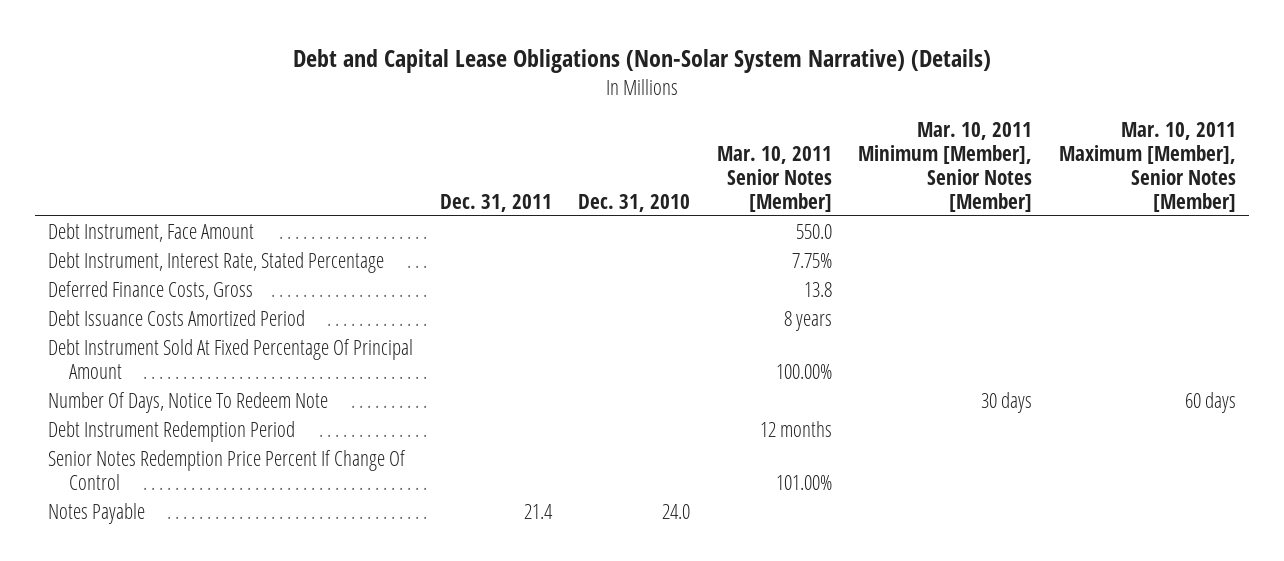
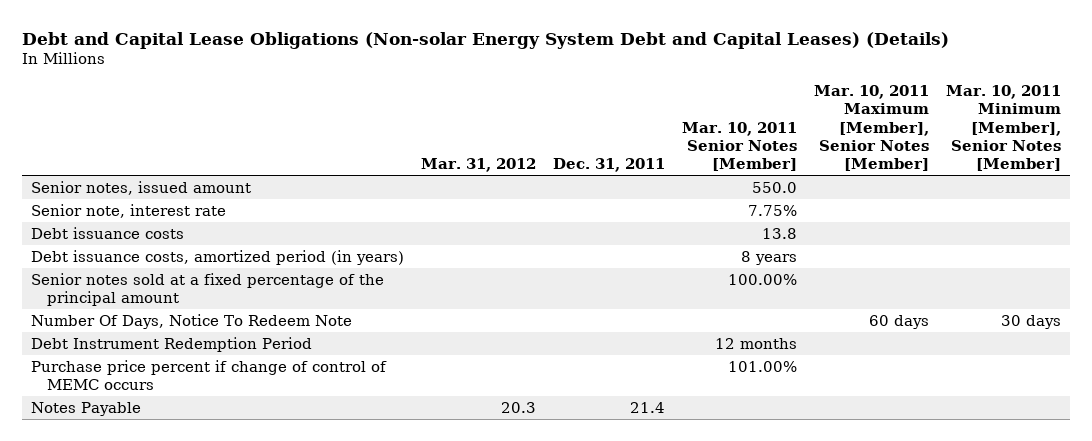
- Debt and Capital Lease Obligations (Non-Solar System Narrative) (Details)
+ Debt and Capital Lease Obligations (Non-solar Energy System Debt and Capital Leases) (Details)
- | Dec. 31, 2011 | Dec. 31, 2010 | Mar. 10, 2011 Senior Notes [Member] | Mar. 10, 2011 Minimum [Member], Senior Notes [Member] | Mar. 10, 2011 Maximum [Member], Senior Notes [Member]
+ | Mar. 31, 2012 | Dec. 31, 2011 | Mar. 10, 2011 Senior Notes [Member] | Mar. 10, 2011 Maximum [Member], Senior Notes [Member] | Mar. 10, 2011 Minimum [Member], Senior Notes [Member]
- Debt Instrument, Face Amount | | | 550.0 | |
- Debt Instrument, Interest Rate, Stated Percentage | | | 7.75% | |
- Deferred Finance Costs, Gross | | | 13.8 | |
- Debt Issuance Costs Amortized Period | | | 8 years | |
- Debt Instrument Sold At Fixed Percentage Of Principal Amount | | | 100.00% | |
+ Senior notes, issued amount | | | 550.0 | |
+ Senior note, interest rate | | | 7.75% | |
+ Debt issuance costs | | | 13.8 | |
+ Debt issuance costs, amortized period (in years) | | | 8 years | |
+ Senior notes sold at a fixed percentage of the principal amount | | | 100.00% | |
- Senior Notes Redemption Price Percent If Change Of Control | | | 101.00% | |
+ Purchase price percent if change of control of MEMC occurs | | | 101.00% | |

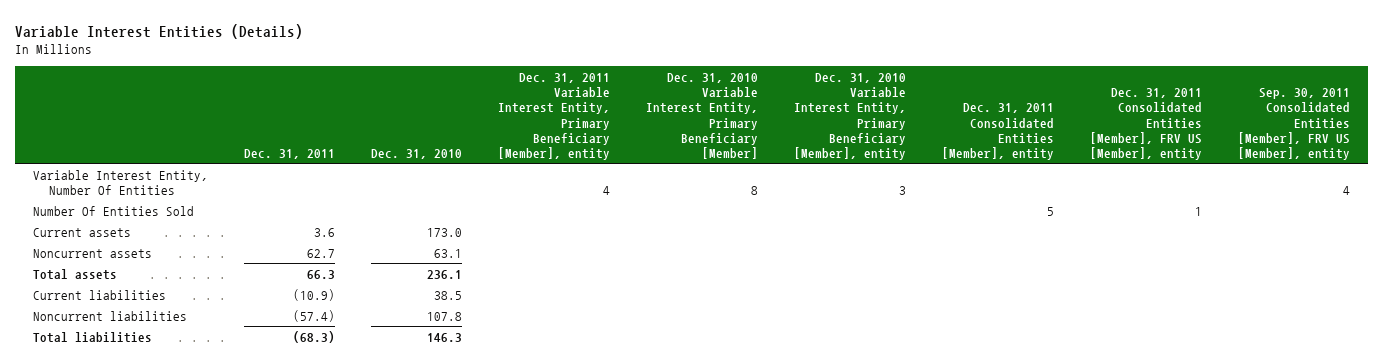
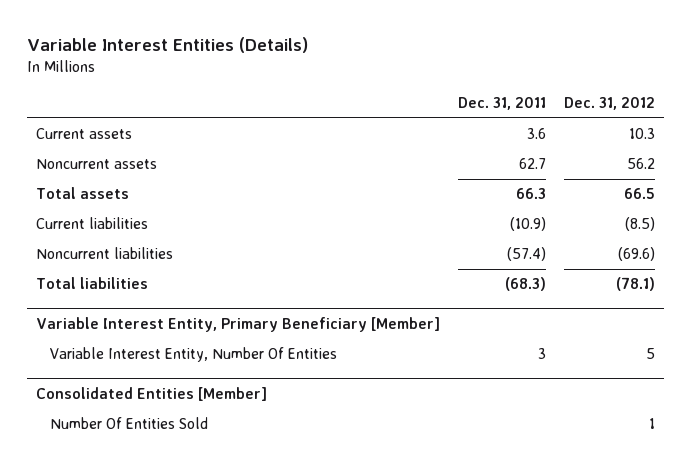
- | Dec. 31, 2011 | Dec. 31, 2010 | Dec. 31, 2011 Variable Interest Entity, Primary Beneficiary [Member], entity | Dec. 31, 2010 Variable Interest Entity, Primary Beneficiary [Member] | Dec. 31, 2010 Variable Interest Entity, Primary Beneficiary [Member], entity | Dec. 31, 2011 Consolidated Entities [Member], entity | Dec. 31, 2011 Consolidated Entities [Member], FRV US [Member], entity | Sep. 30, 2011 Consolidated Entities [Member], FRV US [Member], entity
+ | Dec. 31, 2011 | Dec. 31, 2012
- Variable Interest Entity, Number Of Entities | | | 4 | 8 | 3 | | | 4
- Number Of Entities Sold | | | | | | 5 | 1 |
+ Variable Interest Entity, Primary Beneficiary [Member]
+ Variable Interest Entity, Number Of Entities | 3 | 5
+ Consolidated Entities [Member]
+ Number Of Entities Sold | | 1

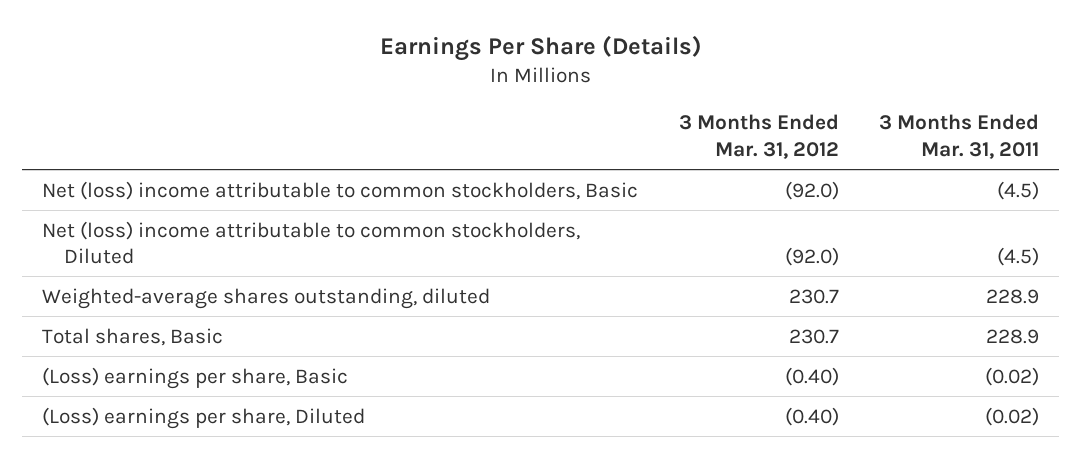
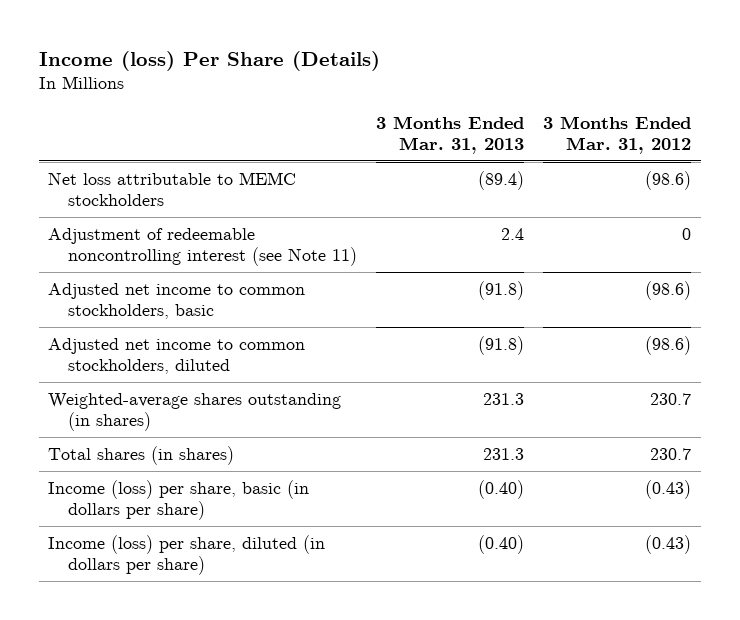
- Earnings Per Share (Details)
+ Income (loss) Per Share (Details)
- | 3 Months Ended Mar. 31, 2012 | 3 Months Ended Mar. 31, 2011
+ | 3 Months Ended Mar. 31, 2013 | 3 Months Ended Mar. 31, 2012
- Net (loss) income attributable to common stockholders, Basic | (92.0) | (4.5)
- Net (loss) income attributable to common stockholders, Diluted | (92.0) | (4.5)
- Weighted-average shares outstanding, diluted | 230.7 | 228.9
- Total shares, Basic | 230.7 | 228.9
- (Loss) earnings per share, Basic | (0.40) | (0.02)
- (Loss) earnings per share, Diluted | (0.40) | (0.02)
+ Net loss attributable to MEMC stockholders | (89.4) | (98.6)
+ Adjustment of redeemable noncontrolling interest (see Note 11) | 2.4 | 0
+ Adjusted net income to common stockholders, basic | (91.8) | (98.6)
+ Adjusted net income to common stockholders, diluted | (91.8) | (98.6)
+ Weighted-average shares outstanding (in shares) | 231.3 | 230.7
+ Total shares (in shares) | 231.3 | 230.7
+ Income (loss) per share, basic (in dollars per share) | (0.40) | (0.43)
+ Income (loss) per share, diluted (in dollars per share) | (0.40) | (0.43)

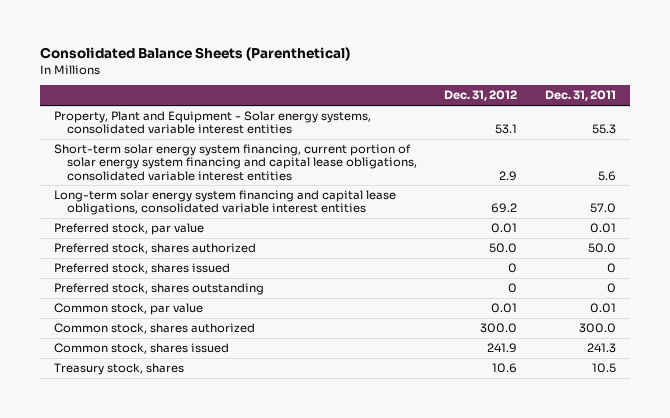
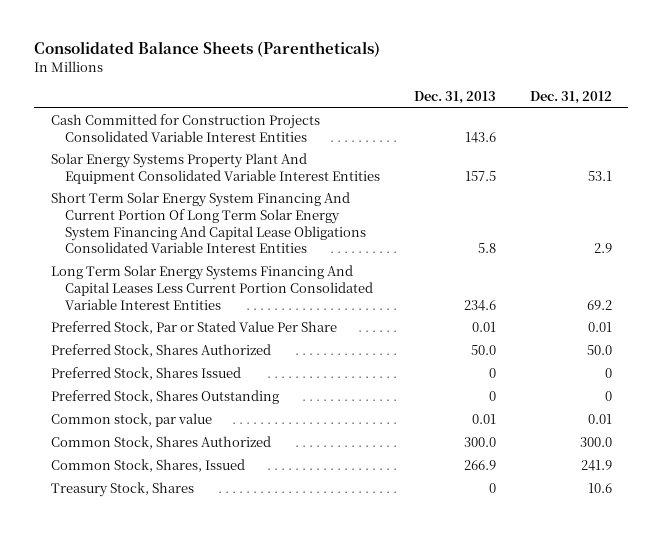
- Consolidated Balance Sheets (Parenthetical)
+ Consolidated Balance Sheets (Parentheticals)
- | Dec. 31, 2012 | Dec. 31, 2011
+ | Dec. 31, 2013 | Dec. 31, 2012
- Property, Plant and Equipment - Solar energy systems, consolidated variable interest entities | 53.1 | 55.3
- Short-term solar energy system financing, current portion of solar energy system financing and capital lease obligations, consolidated variable interest entities | 2.9 | 5.6
- Long-term solar energy system financing and capital lease obligations, consolidated variable interest entities | 69.2 | 57.0
- Preferred stock, par value | 0.01 | 0.01
- Preferred stock, shares authorized | 50.0 | 50.0
- Preferred stock, shares issued | 0 | 0
- Preferred stock, shares outstanding | 0 | 0
+ Cash Committed for Construction Projects Consolidated Variable Interest Entities | 143.6 |
+ Solar Energy Systems Property Plant And Equipment Consolidated Variable Interest Entities | 157.5 | 53.1
+ Short Term Solar Energy System Financing And Current Portion Of Long Term Solar Energy System Financing And Capital Lease Obligations Consolidated Variable Interest Entities | 5.8 | 2.9
+ Long Term Solar Energy Systems Financing And Capital Leases Less Current Portion Consolidated Variable Interest Entities | 234.6 | 69.2
+ Preferred Stock, Par or Stated Value Per Share | 0.01 | 0.01
+ Preferred Stock, Shares Authorized | 50.0 | 50.0
+ Preferred Stock, Shares Issued | 0 | 0
+ Preferred Stock, Shares Outstanding | 0 | 0
- Common stock, shares authorized | 300.0 | 300.0
- Common stock, shares issued | 241.9 | 241.3
- Treasury stock, shares | 10.6 | 10.5
+ Common Stock, Shares Authorized | 300.0 | 300.0
+ Common Stock, Shares, Issued | 266.9 | 241.9
+ Treasury Stock, Shares | 0 | 10.6

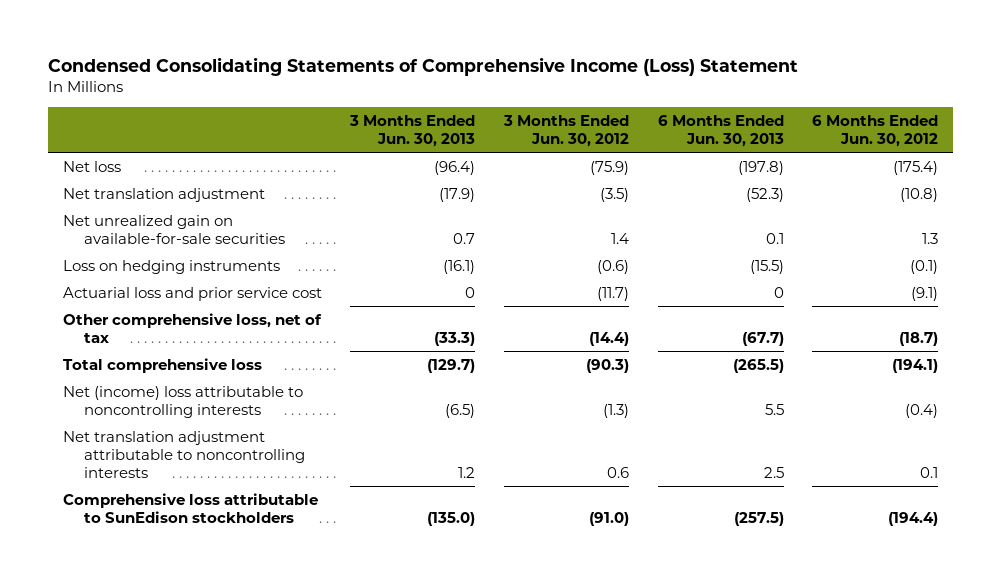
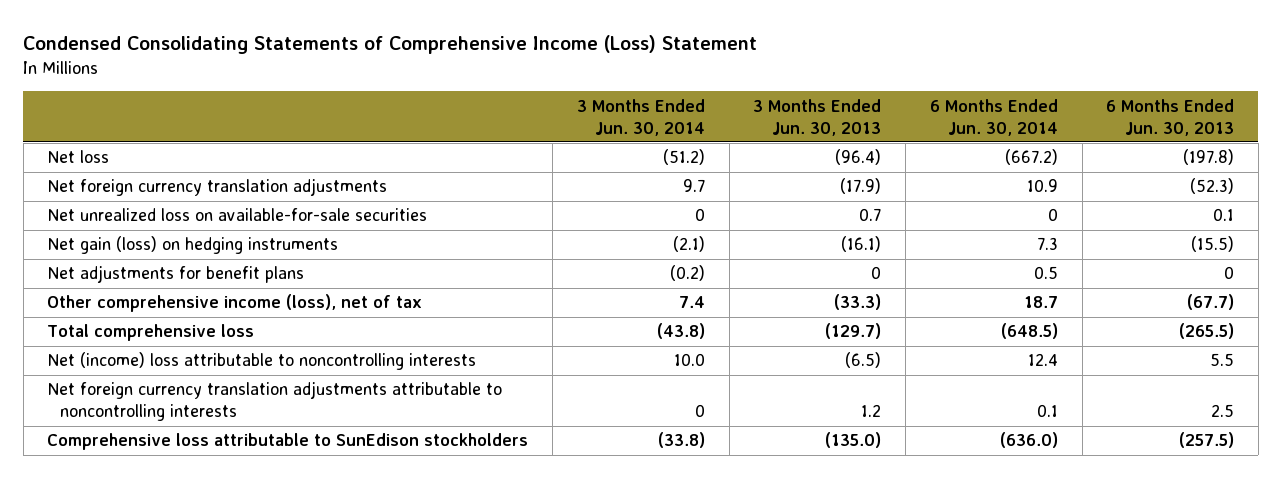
- | 3 Months Ended Jun. 30, 2013 | 3 Months Ended Jun. 30, 2012 | 6 Months Ended Jun. 30, 2013 | 6 Months Ended Jun. 30, 2012
+ | 3 Months Ended Jun. 30, 2014 | 3 Months Ended Jun. 30, 2013 | 6 Months Ended Jun. 30, 2014 | 6 Months Ended Jun. 30, 2013
- Net translation adjustment | (17.9) | (3.5) | (52.3) | (10.8)
- Net unrealized gain on available-for-sale securities | 0.7 | 1.4 | 0.1 | 1.3
- Loss on hedging instruments | (16.1) | (0.6) | (15.5) | (0.1)
- Actuarial loss and prior service cost | 0 | (11.7) | 0 | (9.1)
- Other comprehensive loss, net of tax | (33.3) | (14.4) | (67.7) | (18.7)
+ Net foreign currency translation adjustments | 9.7 | (17.9) | 10.9 | (52.3)
+ Net unrealized loss on available-for-sale securities | 0 | 0.7 | 0 | 0.1
+ Net gain (loss) on hedging instruments | (2.1) | (16.1) | 7.3 | (15.5)
+ Net adjustments for benefit plans | (0.2) | 0 | 0.5 | 0
+ Other comprehensive income (loss), net of tax | 7.4 | (33.3) | 18.7 | (67.7)
- Net translation adjustment attributable to noncontrolling interests | 1.2 | 0.6 | 2.5 | 0.1
+ Net foreign currency translation adjustments attributable to noncontrolling interests | 0 | 1.2 | 0.1 | 2.5

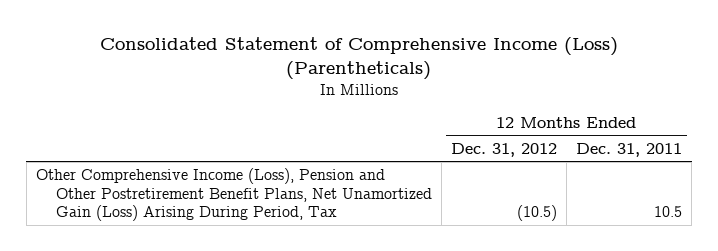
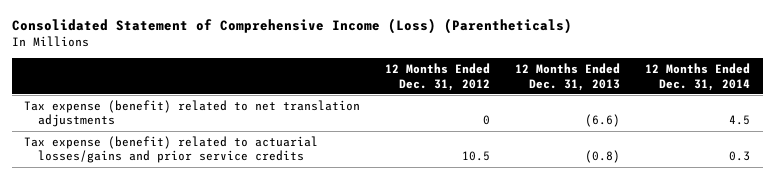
- | 12 Months Ended Dec. 31, 2012 | 12 Months Ended Dec. 31, 2011
+ | 12 Months Ended Dec. 31, 2012 | 12 Months Ended Dec. 31, 2013 | 12 Months Ended Dec. 31, 2014
- Other Comprehensive Income (Loss), Pension and Other Postretirement Benefit Plans, Net Unamortized Gain (Loss) Arising During Period, Tax | (10.5) | 10.5
+ Tax expense (benefit) related to net translation adjustments | 0 | (6.6) | 4.5
+ Tax expense (benefit) related to actuarial losses/gains and prior service credits | 10.5 | (0.8) | 0.3

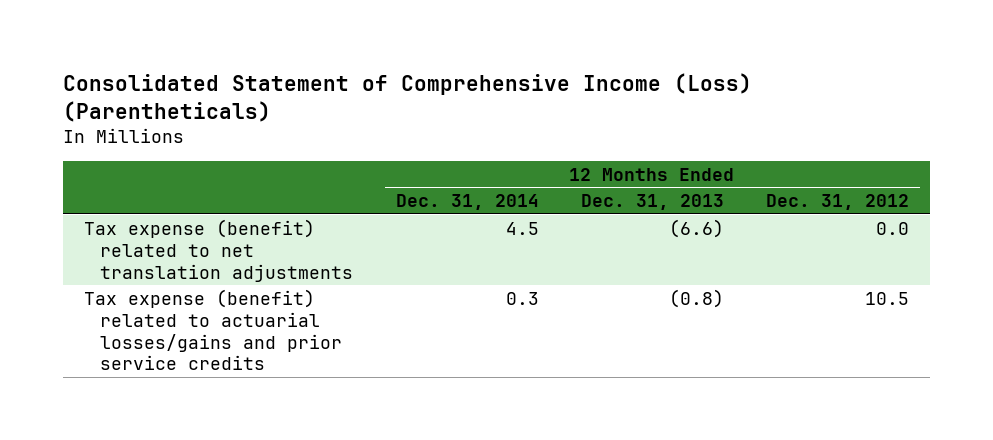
- | 12 Months Ended Dec. 31, 2012 | 12 Months Ended Dec. 31, 2013 | 12 Months Ended Dec. 31, 2014
+ | 12 Months Ended Dec. 31, 2014 | 12 Months Ended Dec. 31, 2013 | 12 Months Ended Dec. 31, 2012
- Tax expense (benefit) related to net translation adjustments | 0 | (6.6) | 4.5
+ Tax expense (benefit) related to net translation adjustments | 4.5 | (6.6) | 0.0

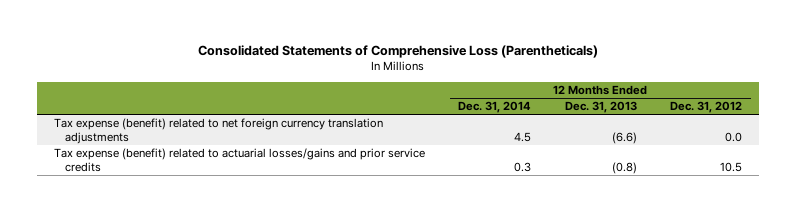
- Consolidated Statement of Comprehensive Income (Loss) (Parentheticals)
+ Consolidated Statements of Comprehensive Loss (Parentheticals)
- Tax expense (benefit) related to net translation adjustments | 4.5 | (6.6) | 0.0
+ Tax expense (benefit) related to net foreign currency translation adjustments | 4.5 | (6.6) | 0.0

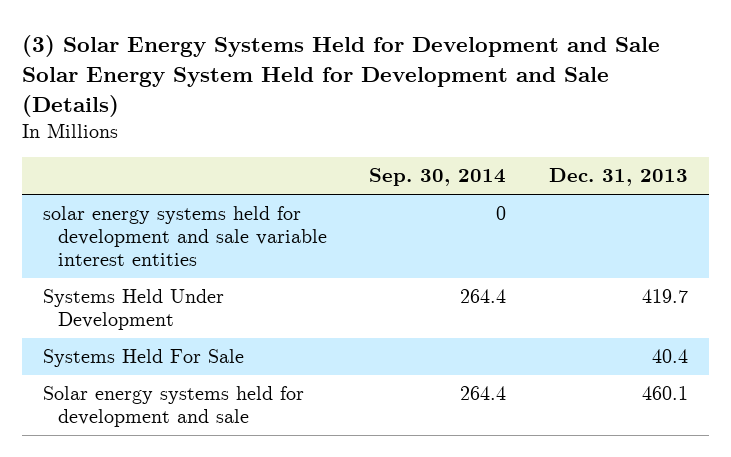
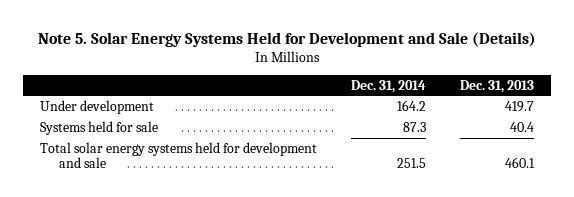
- (3) Solar Energy Systems Held for Development and Sale Solar Energy System Held for Development and Sale (Details)
+ Note 5. Solar Energy Systems Held for Development and Sale (Details)
- | Sep. 30, 2014 | Dec. 31, 2013
+ | Dec. 31, 2014 | Dec. 31, 2013
- solar energy systems held for development and sale variable interest entities | 0 |
- Systems Held Under Development | 264.4 | 419.7
- Systems Held For Sale | | 40.4
- Solar energy systems held for development and sale | 264.4 | 460.1
+ Under development | 164.2 | 419.7
+ Systems held for sale | 87.3 | 40.4
+ Total solar energy systems held for development and sale | 251.5 | 460.1

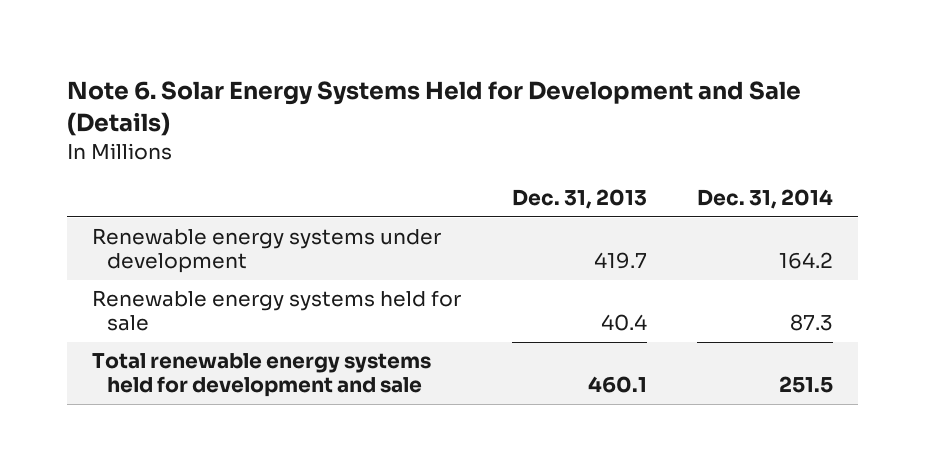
- Note 5. Solar Energy Systems Held for Development and Sale (Details)
+ Note 6. Solar Energy Systems Held for Development and Sale (Details)
- | Dec. 31, 2014 | Dec. 31, 2013
+ | Dec. 31, 2013 | Dec. 31, 2014
- Under development | 164.2 | 419.7
- Systems held for sale | 87.3 | 40.4
- Total solar energy systems held for development and sale | 251.5 | 460.1
+ Renewable energy systems under development | 419.7 | 164.2
+ Renewable energy systems held for sale | 40.4 | 87.3
+ Total renewable energy systems held for development and sale | 460.1 | 251.5

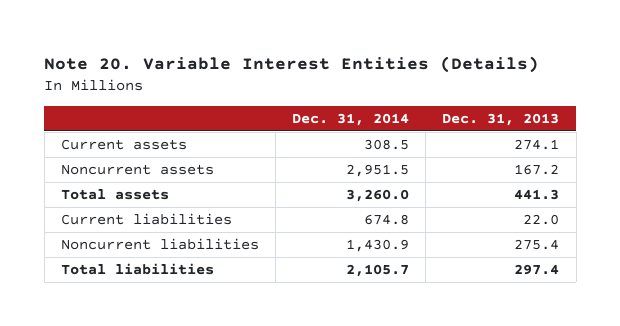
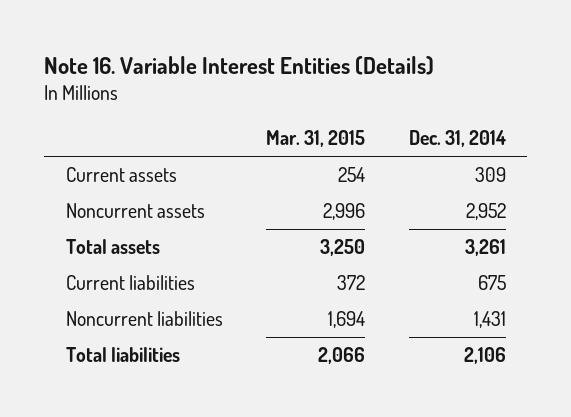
- Note 20. Variable Interest Entities (Details)
+ Note 16. Variable Interest Entities (Details)
- | Dec. 31, 2014 | Dec. 31, 2013
+ | Mar. 31, 2015 | Dec. 31, 2014
- Current assets | 308.5 | 274.1
- Noncurrent assets | 2,951.5 | 167.2
- Total assets | 3,260.0 | 441.3
- Current liabilities | 674.8 | 22.0
- Noncurrent liabilities | 1,430.9 | 275.4
- Total liabilities | 2,105.7 | 297.4
+ Current assets | 254 | 309
+ Noncurrent assets | 2,996 | 2,952
+ Total assets | 3,250 | 3,261
+ Current liabilities | 372 | 675
+ Noncurrent liabilities | 1,694 | 1,431
+ Total liabilities | 2,066 | 2,106

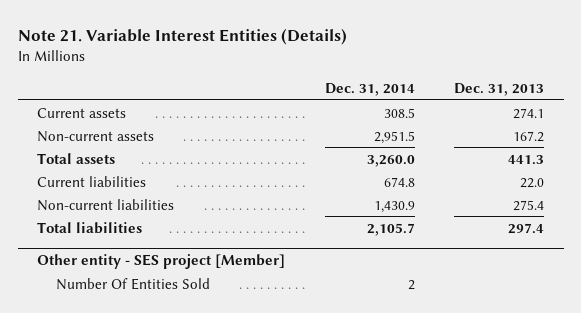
- Note 16. Variable Interest Entities (Details)
+ Note 21. Variable Interest Entities (Details)
- | Mar. 31, 2015 | Dec. 31, 2014
+ | Dec. 31, 2014 | Dec. 31, 2013
- Current assets | 254 | 309
- Noncurrent assets | 2,996 | 2,952
- Total assets | 3,250 | 3,261
- Current liabilities | 372 | 675
- Noncurrent liabilities | 1,694 | 1,431
- Total liabilities | 2,066 | 2,106
+ Current assets | 308.5 | 274.1
+ Non-current assets | 2,951.5 | 167.2
+ Total assets | 3,260.0 | 441.3
+ Current liabilities | 674.8 | 22.0
+ Non-current liabilities | 1,430.9 | 275.4
+ Total liabilities | 2,105.7 | 297.4
+ Other entity - SES project [Member]
+ Number Of Entities Sold | 2 |

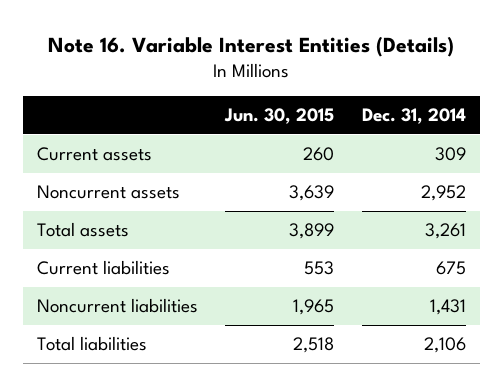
- Note 21. Variable Interest Entities (Details)
+ Note 16. Variable Interest Entities (Details)
- | Dec. 31, 2014 | Dec. 31, 2013
+ | Jun. 30, 2015 | Dec. 31, 2014
- Current assets | 308.5 | 274.1
- Non-current assets | 2,951.5 | 167.2
- Total assets | 3,260.0 | 441.3
- Current liabilities | 674.8 | 22.0
- Non-current liabilities | 1,430.9 | 275.4
- Total liabilities | 2,105.7 | 297.4
- Other entity - SES project [Member]
- Number Of Entities Sold | 2 |
+ Current assets | 260 | 309
+ Noncurrent assets | 3,639 | 2,952
+ Total assets | 3,899 | 3,261
+ Current liabilities | 553 | 675
+ Noncurrent liabilities | 1,965 | 1,431
+ Total liabilities | 2,518 | 2,106

